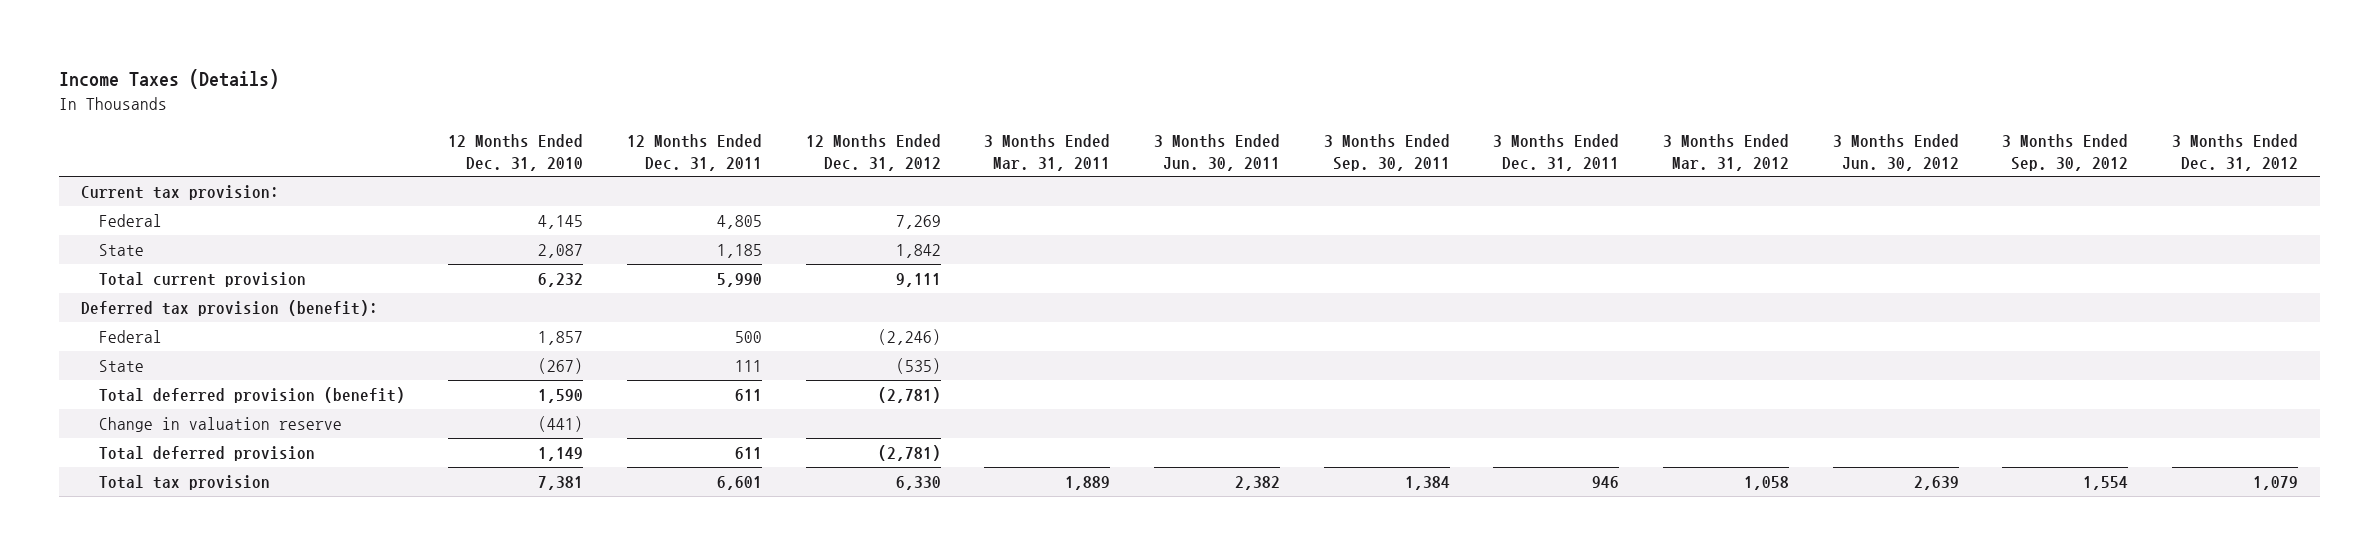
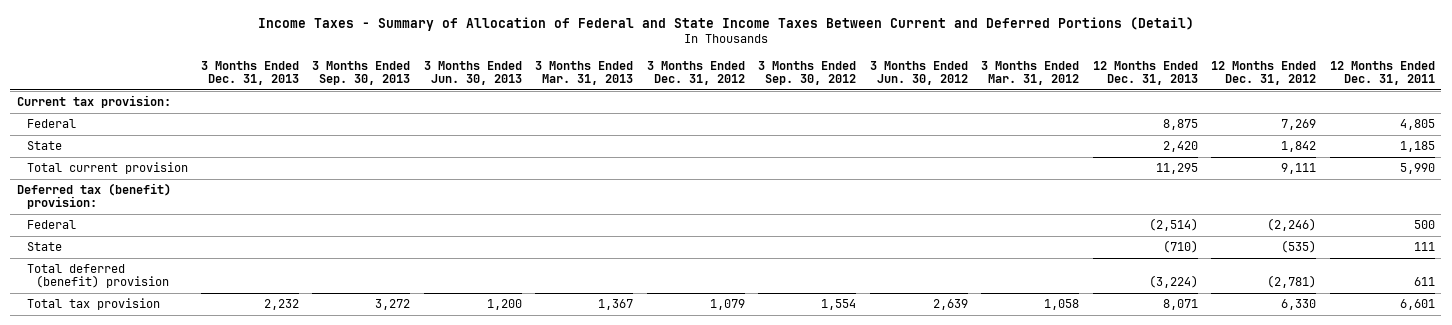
- Income Taxes (Details)
+ Income Taxes - Summary of Allocation of Federal and State Income Taxes Between Current and Deferred Portions (Detail)
- | 12 Months Ended Dec. 31, 2010 | 12 Months Ended Dec. 31, 2011 | 12 Months Ended Dec. 31, 2012 | 3 Months Ended Mar. 31, 2011 | 3 Months Ended Jun. 30, 2011 | 3 Months Ended Sep. 30, 2011 | 3 Months Ended Dec. 31, 2011 | 3 Months Ended Mar. 31, 2012 | 3 Months Ended Jun. 30, 2012 | 3 Months Ended Sep. 30, 2012 | 3 Months Ended Dec. 31, 2012
+ | 3 Months Ended Dec. 31, 2013 | 3 Months Ended Sep. 30, 2013 | 3 Months Ended Jun. 30, 2013 | 3 Months Ended Mar. 31, 2013 | 3 Months Ended Dec. 31, 2012 | 3 Months Ended Sep. 30, 2012 | 3 Months Ended Jun. 30, 2012 | 3 Months Ended Mar. 31, 2012 | 12 Months Ended Dec. 31, 2013 | 12 Months Ended Dec. 31, 2012 | 12 Months Ended Dec. 31, 2011
- Deferred tax provision (benefit):
+ Deferred tax (benefit) provision:
- Total deferred provision (benefit) | 1,590 | 611 | (2,781) | | | | | | | |
- Change in valuation reserve | (441) | | | | | | | | | |
- Total deferred provision | 1,149 | 611 | (2,781) | | | | | | | |
+ Total deferred (benefit) provision | | | | | | | | | (3,224) | (2,781) | 611

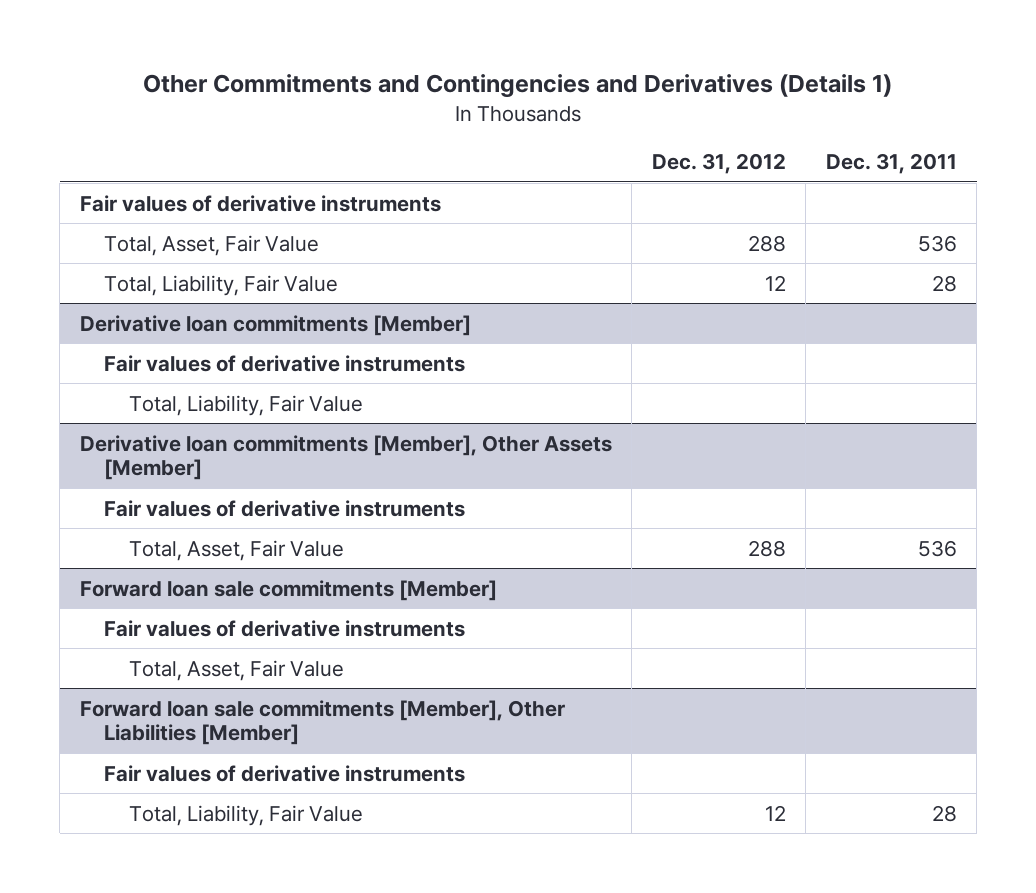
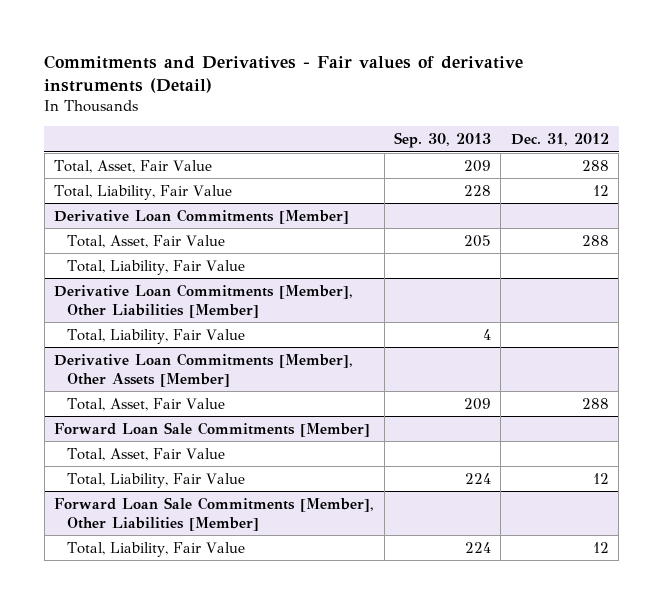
- Other Commitments and Contingencies and Derivatives (Details 1)
+ Commitments and Derivatives - Fair values of derivative instruments (Detail)
- | Dec. 31, 2012 | Dec. 31, 2011
+ | Sep. 30, 2013 | Dec. 31, 2012
- Fair values of derivative instruments
- Derivative loan commitments [Member]
- Fair values of derivative instruments
+ Derivative Loan Commitments [Member]
+ Total, Asset, Fair Value | 205 | 288
- Derivative loan commitments [Member], Other Assets [Member]
- Fair values of derivative instruments
+ Derivative Loan Commitments [Member], Other Liabilities [Member]
+ Total, Liability, Fair Value | 4 |
+ Derivative Loan Commitments [Member], Other Assets [Member]
- Forward loan sale commitments [Member]
- Fair values of derivative instruments
+ Forward Loan Sale Commitments [Member]
- Forward loan sale commitments [Member], Other Liabilities [Member]
- Fair values of derivative instruments
+ Forward Loan Sale Commitments [Member], Other Liabilities [Member]
+ Total, Liability, Fair Value | 224 | 12

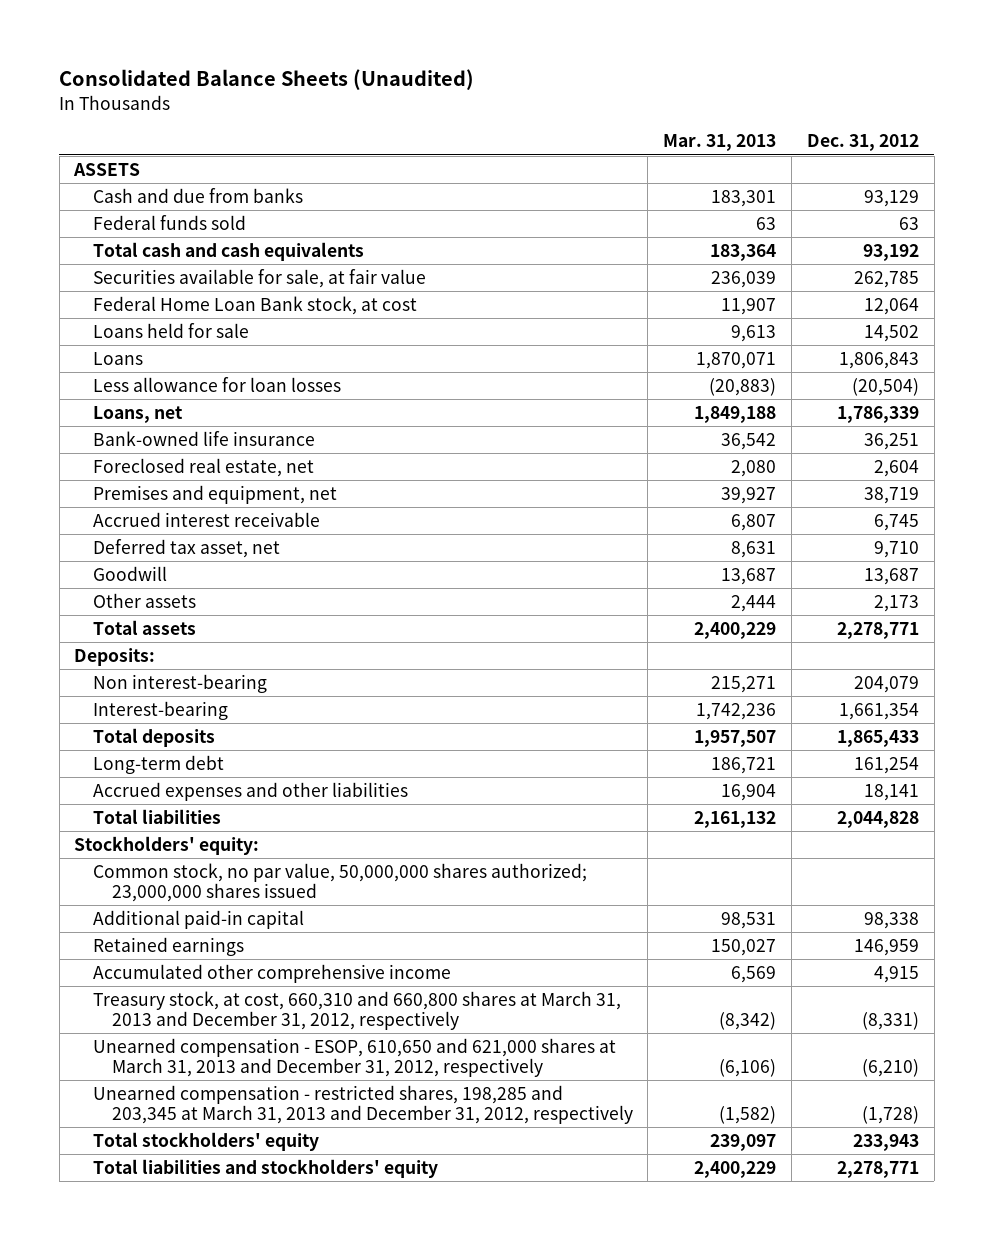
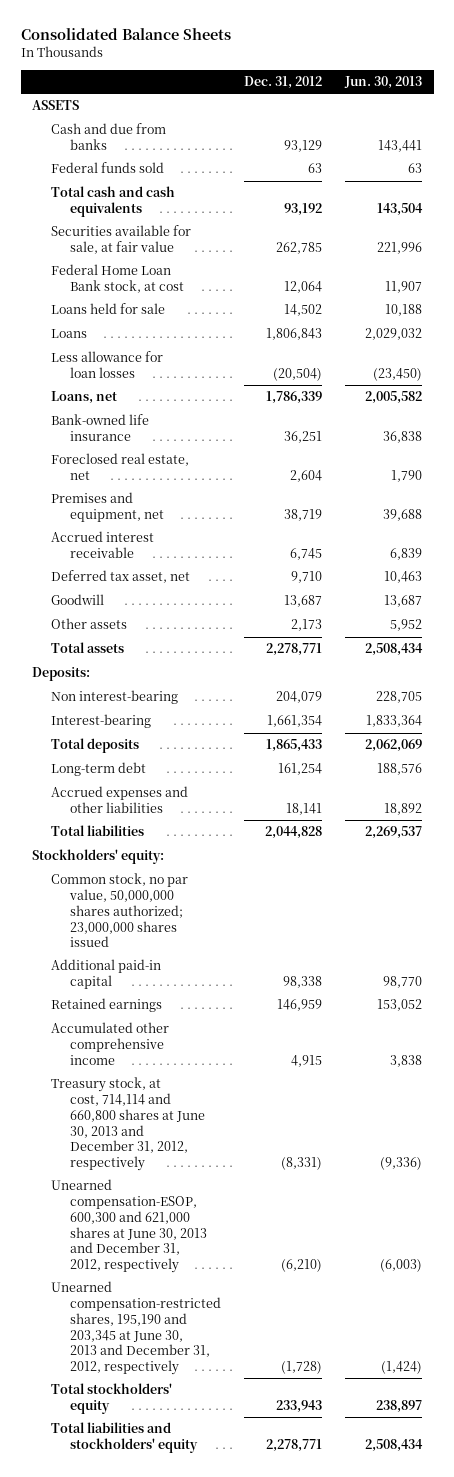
- Consolidated Balance Sheets (Unaudited)
+ Consolidated Balance Sheets
- | Mar. 31, 2013 | Dec. 31, 2012
+ | Dec. 31, 2012 | Jun. 30, 2013
- Treasury stock, at cost, 660,310 and 660,800 shares at March 31, 2013 and December 31, 2012, respectively | (8,342) | (8,331)
- Unearned compensation - ESOP, 610,650 and 621,000 shares at March 31, 2013 and December 31, 2012, respectively | (6,106) | (6,210)
- Unearned compensation - restricted shares, 198,285 and 203,345 at March 31, 2013 and December 31, 2012, respectively | (1,582) | (1,728)
+ Treasury stock, at cost, 714,114 and 660,800 shares at June 30, 2013 and December 31, 2012, respectively | (8,331) | (9,336)
+ Unearned compensation-ESOP, 600,300 and 621,000 shares at June 30, 2013 and December 31, 2012, respectively | (6,210) | (6,003)
+ Unearned compensation-restricted shares, 195,190 and 203,345 at June 30, 2013 and December 31, 2012, respectively | (1,728) | (1,424)

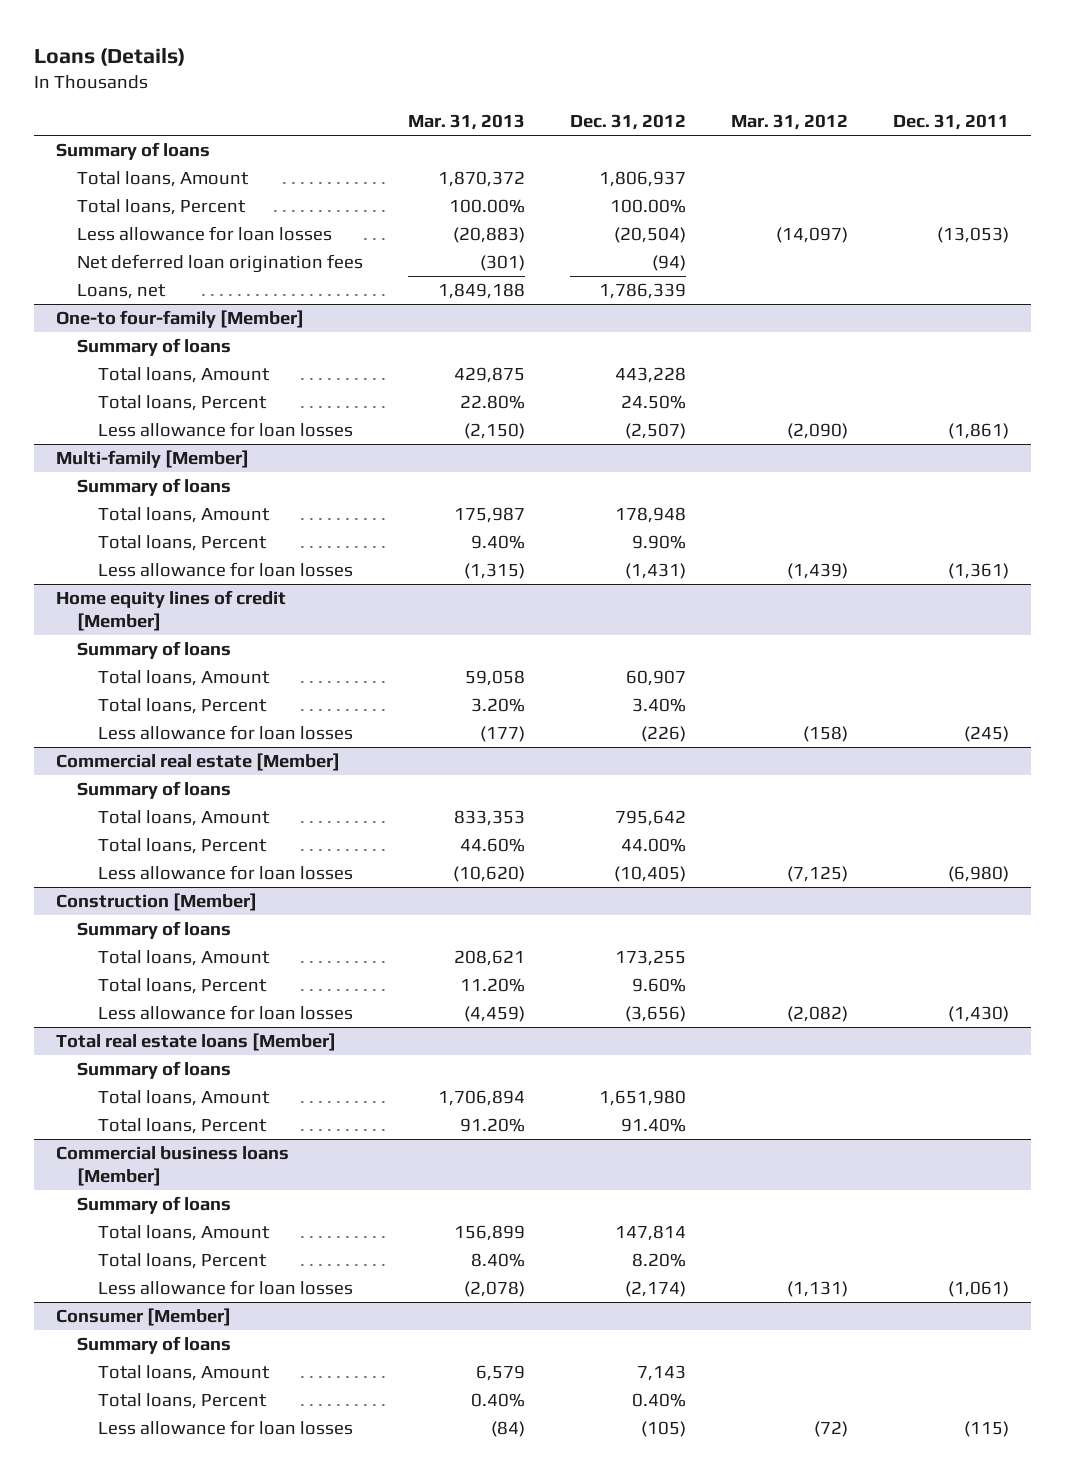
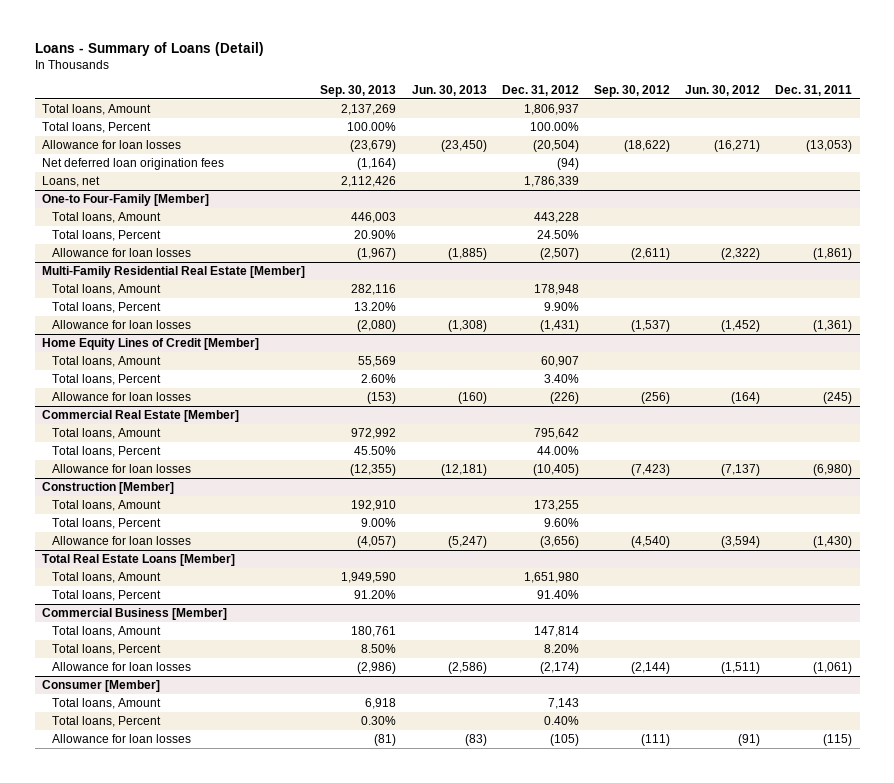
- Loans (Details)
+ Loans - Summary of Loans (Detail)
- | Mar. 31, 2013 | Dec. 31, 2012 | Mar. 31, 2012 | Dec. 31, 2011
+ | Sep. 30, 2013 | Jun. 30, 2013 | Dec. 31, 2012 | Sep. 30, 2012 | Jun. 30, 2012 | Dec. 31, 2011
- Summary of loans
- Less allowance for loan losses | (20,883) | (20,504) | (14,097) | (13,053)
+ Allowance for loan losses | (23,679) | (23,450) | (20,504) | (18,622) | (16,271) | (13,053)
- One-to four-family [Member]
- Summary of loans
+ One-to Four-Family [Member]
- Less allowance for loan losses | (2,150) | (2,507) | (2,090) | (1,861)
- Multi-family [Member]
- Summary of loans
+ Allowance for loan losses | (1,967) | (1,885) | (2,507) | (2,611) | (2,322) | (1,861)
+ Multi-Family Residential Real Estate [Member]
- Less allowance for loan losses | (1,315) | (1,431) | (1,439) | (1,361)
- Home equity lines of credit [Member]
- Summary of loans
+ Allowance for loan losses | (2,080) | (1,308) | (1,431) | (1,537) | (1,452) | (1,361)
+ Home Equity Lines of Credit [Member]
- Less allowance for loan losses | (177) | (226) | (158) | (245)
- Commercial real estate [Member]
- Summary of loans
+ Allowance for loan losses | (153) | (160) | (226) | (256) | (164) | (245)
+ Commercial Real Estate [Member]
- Less allowance for loan losses | (10,620) | (10,405) | (7,125) | (6,980)
+ Allowance for loan losses | (12,355) | (12,181) | (10,405) | (7,423) | (7,137) | (6,980)
@ Construction [Member]
- Summary of loans
- Less allowance for loan losses | (4,459) | (3,656) | (2,082) | (1,430)
- Total real estate loans [Member]
- Summary of loans
@ Construction [Member]
+ Allowance for loan losses | (4,057) | (5,247) | (3,656) | (4,540) | (3,594) | (1,430)
+ Total Real Estate Loans [Member]
- Commercial business loans [Member]
- Summary of loans
+ Commercial Business [Member]
- Less allowance for loan losses | (2,078) | (2,174) | (1,131) | (1,061)
+ Allowance for loan losses | (2,986) | (2,586) | (2,174) | (2,144) | (1,511) | (1,061)
@ Consumer [Member]
- Summary of loans
- Less allowance for loan losses | (84) | (105) | (72) | (115)
+ Allowance for loan losses | (81) | (83) | (105) | (111) | (91) | (115)

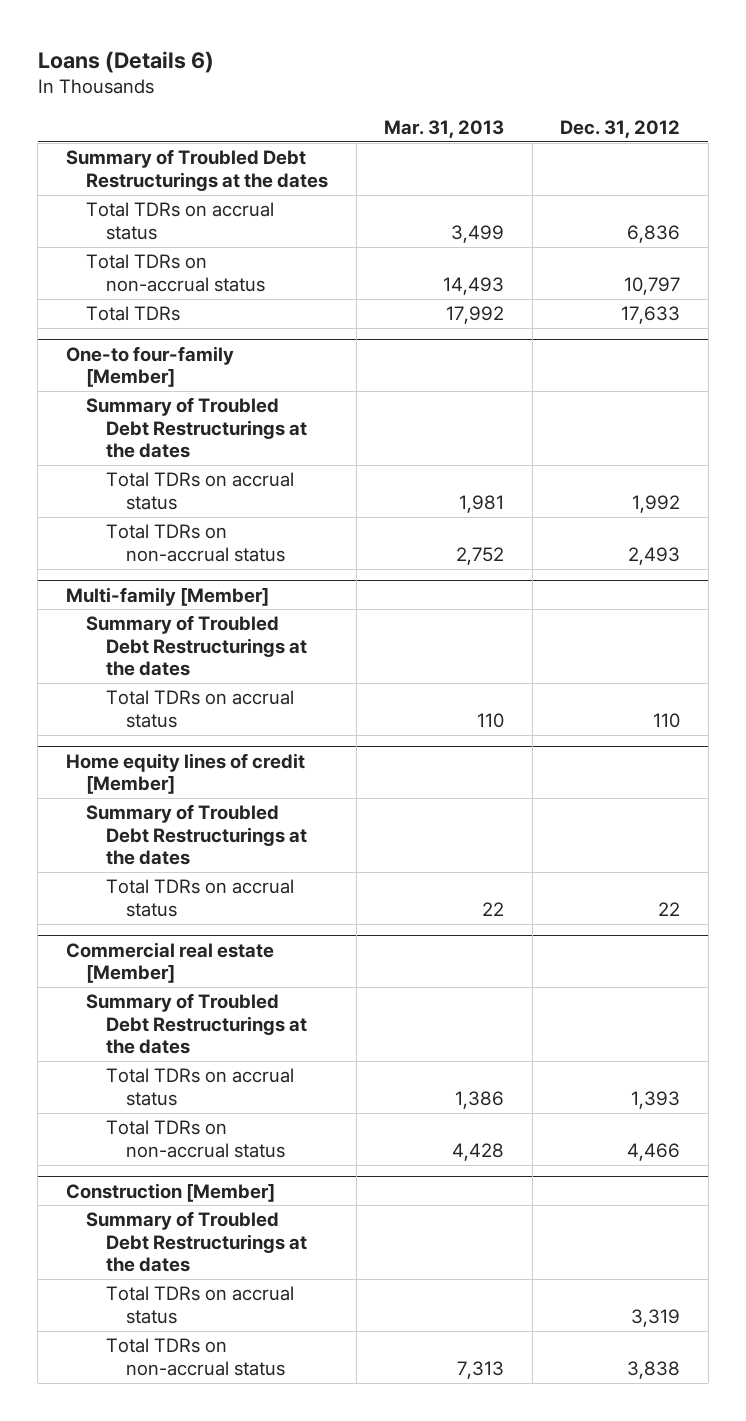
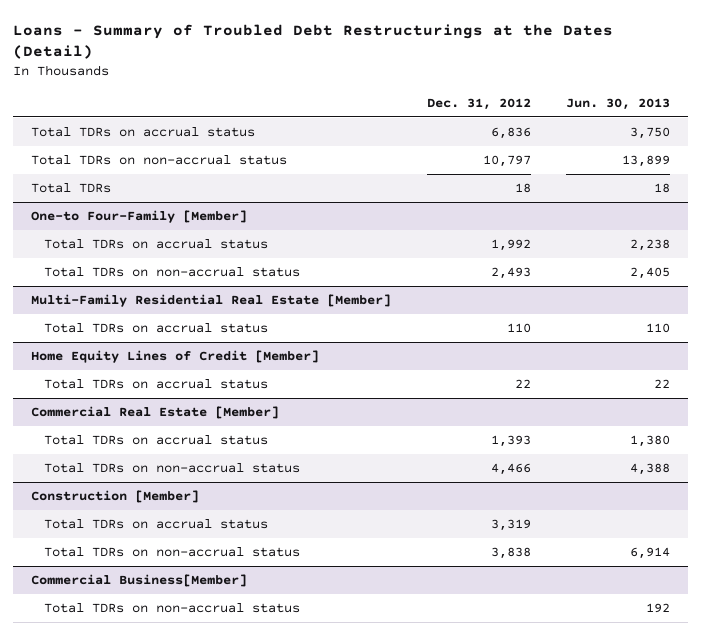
- Loans (Details 6)
+ Loans - Summary of Troubled Debt Restructurings at the Dates (Detail)
- | Mar. 31, 2013 | Dec. 31, 2012
+ | Dec. 31, 2012 | Jun. 30, 2013
- Summary of Troubled Debt Restructurings at the dates
- Total TDRs | 17,992 | 17,633
- One-to four-family [Member]
- Summary of Troubled Debt Restructurings at the dates
+ Total TDRs | 18 | 18
+ One-to Four-Family [Member]
- Multi-family [Member]
- Summary of Troubled Debt Restructurings at the dates
+ Multi-Family Residential Real Estate [Member]
- Home equity lines of credit [Member]
- Summary of Troubled Debt Restructurings at the dates
+ Home Equity Lines of Credit [Member]
- Commercial real estate [Member]
- Summary of Troubled Debt Restructurings at the dates
+ Commercial Real Estate [Member]
@ Construction [Member]
- Summary of Troubled Debt Restructurings at the dates
+ Commercial Business[Member]
+ Total TDRs on non-accrual status | | 192

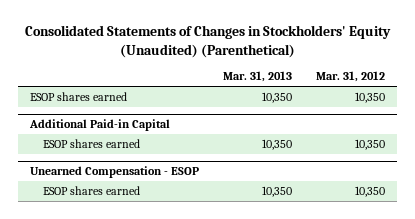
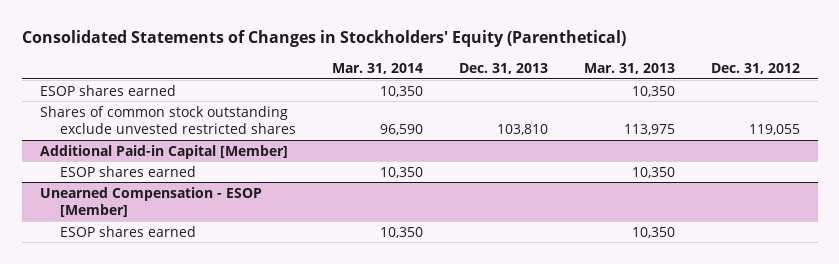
- Consolidated Statements of Changes in Stockholders' Equity (Unaudited) (Parenthetical)
+ Consolidated Statements of Changes in Stockholders' Equity (Parenthetical)
- | Mar. 31, 2013 | Mar. 31, 2012
+ | Mar. 31, 2014 | Dec. 31, 2013 | Mar. 31, 2013 | Dec. 31, 2012
- Additional Paid-in Capital
+ Shares of common stock outstanding exclude unvested restricted shares | 96,590 | 103,810 | 113,975 | 119,055
+ Additional Paid-in Capital [Member]
- Unearned Compensation - ESOP
+ Unearned Compensation - ESOP [Member]

